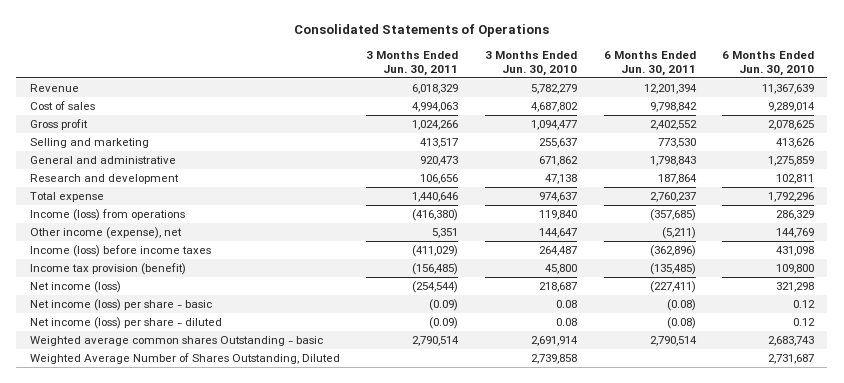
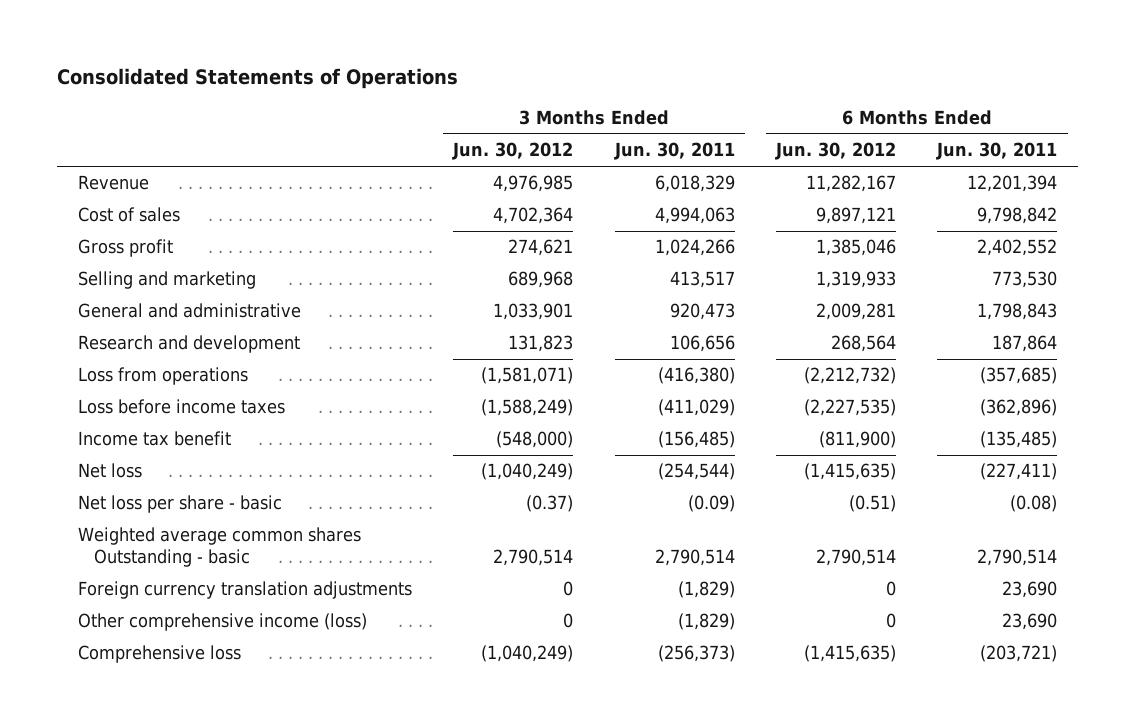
- | 3 Months Ended Jun. 30, 2011 | 3 Months Ended Jun. 30, 2010 | 6 Months Ended Jun. 30, 2011 | 6 Months Ended Jun. 30, 2010
+ | 3 Months Ended Jun. 30, 2012 | 3 Months Ended Jun. 30, 2011 | 6 Months Ended Jun. 30, 2012 | 6 Months Ended Jun. 30, 2011
- Total expense | 1,440,646 | 974,637 | 2,760,237 | 1,792,296
- Income (loss) from operations | (416,380) | 119,840 | (357,685) | 286,329
- Other income (expense), net | 5,351 | 144,647 | (5,211) | 144,769
- Income (loss) before income taxes | (411,029) | 264,487 | (362,896) | 431,098
- Income tax provision (benefit) | (156,485) | 45,800 | (135,485) | 109,800
- Net income (loss) | (254,544) | 218,687 | (227,411) | 321,298
- Net income (loss) per share - basic | (0.09) | 0.08 | (0.08) | 0.12
- Net income (loss) per share - diluted | (0.09) | 0.08 | (0.08) | 0.12
+ Loss from operations | (1,581,071) | (416,380) | (2,212,732) | (357,685)
+ Loss before income taxes | (1,588,249) | (411,029) | (2,227,535) | (362,896)
+ Income tax benefit | (548,000) | (156,485) | (811,900) | (135,485)
+ Net loss | (1,040,249) | (254,544) | (1,415,635) | (227,411)
+ Net loss per share - basic | (0.37) | (0.09) | (0.51) | (0.08)
- Weighted Average Number of Shares Outstanding, Diluted | | 2,739,858 | | 2,731,687
+ Foreign currency translation adjustments | 0 | (1,829) | 0 | 23,690
+ Other comprehensive income (loss) | 0 | (1,829) | 0 | 23,690
+ Comprehensive loss | (1,040,249) | (256,373) | (1,415,635) | (203,721)

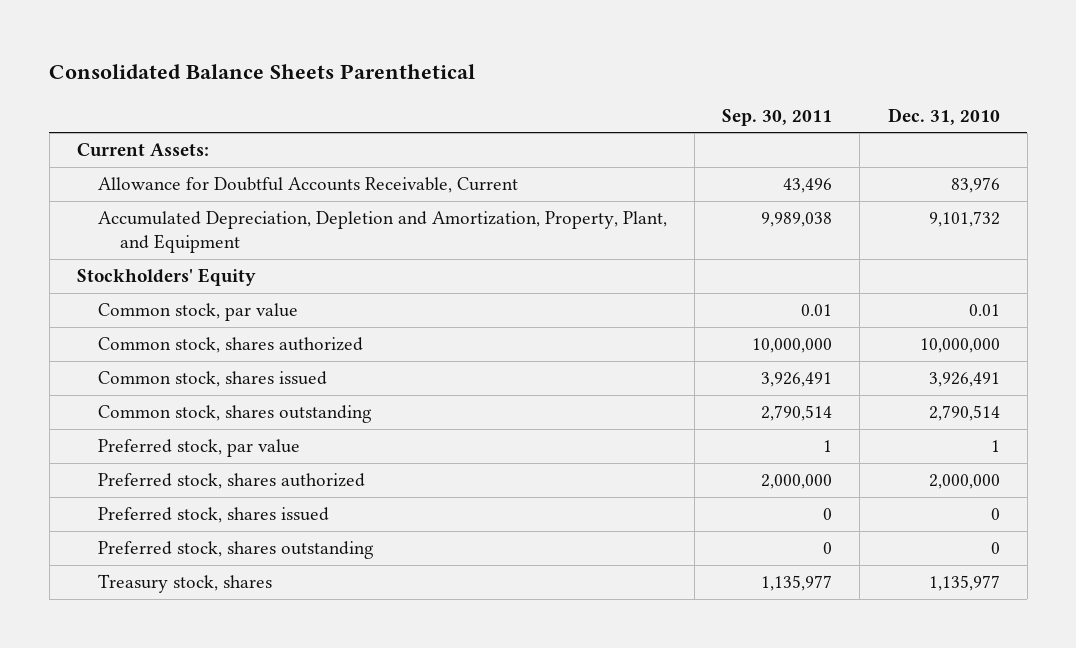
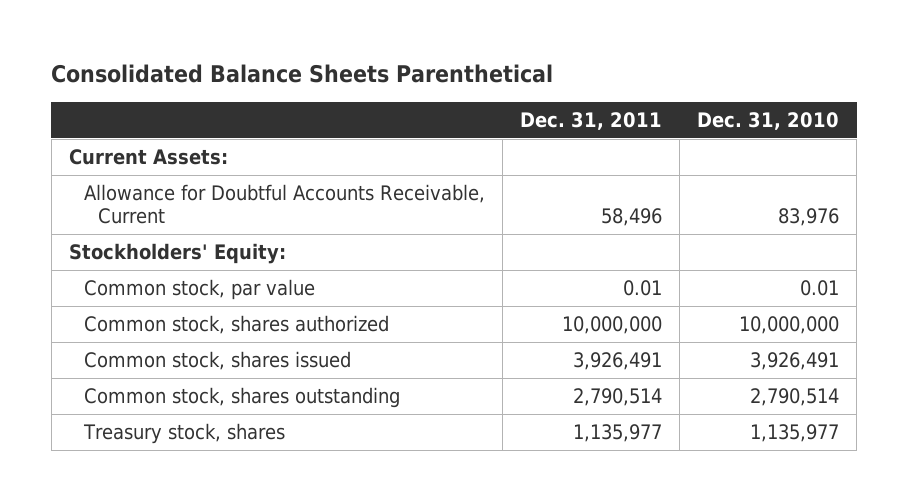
- | Sep. 30, 2011 | Dec. 31, 2010
+ | Dec. 31, 2011 | Dec. 31, 2010
- Accumulated Depreciation, Depletion and Amortization, Property, Plant, and Equipment | 9,989,038 | 9,101,732
- Stockholders' Equity
+ Stockholders' Equity:
- Preferred stock, par value | 1 | 1
- Preferred stock, shares authorized | 2,000,000 | 2,000,000
- Preferred stock, shares issued | 0 | 0
- Preferred stock, shares outstanding | 0 | 0

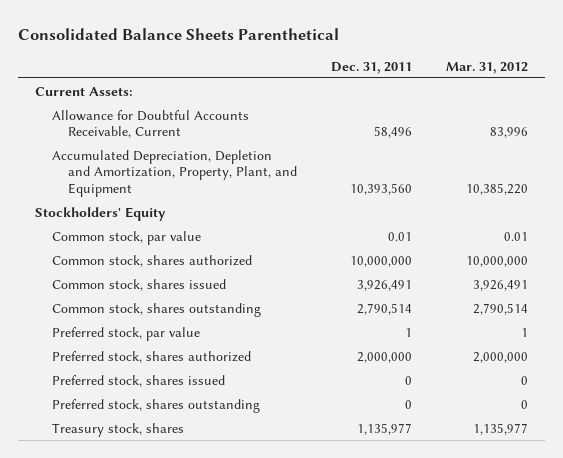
- | Dec. 31, 2011 | Dec. 31, 2010
+ | Dec. 31, 2011 | Mar. 31, 2012
- Stockholders' Equity:
+ Accumulated Depreciation, Depletion and Amortization, Property, Plant, and Equipment | 10,393,560 | 10,385,220
+ Stockholders' Equity
+ Preferred stock, par value | 1 | 1
+ Preferred stock, shares authorized | 2,000,000 | 2,000,000
+ Preferred stock, shares issued | 0 | 0
+ Preferred stock, shares outstanding | 0 | 0

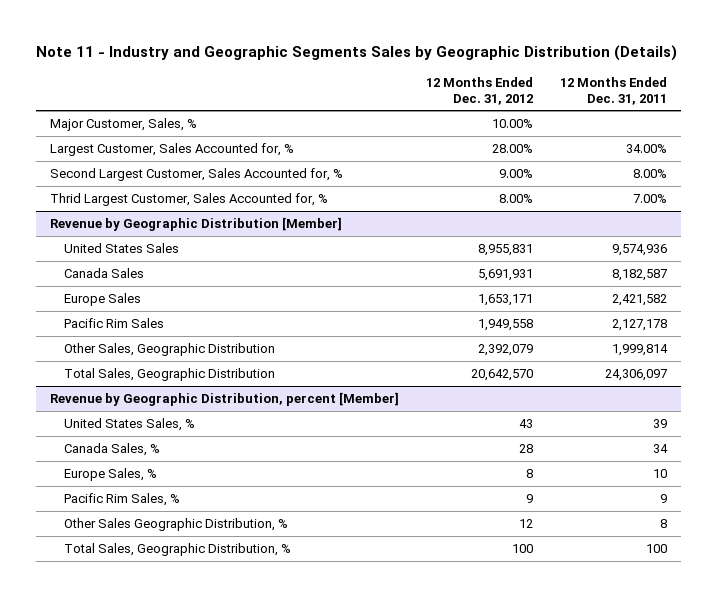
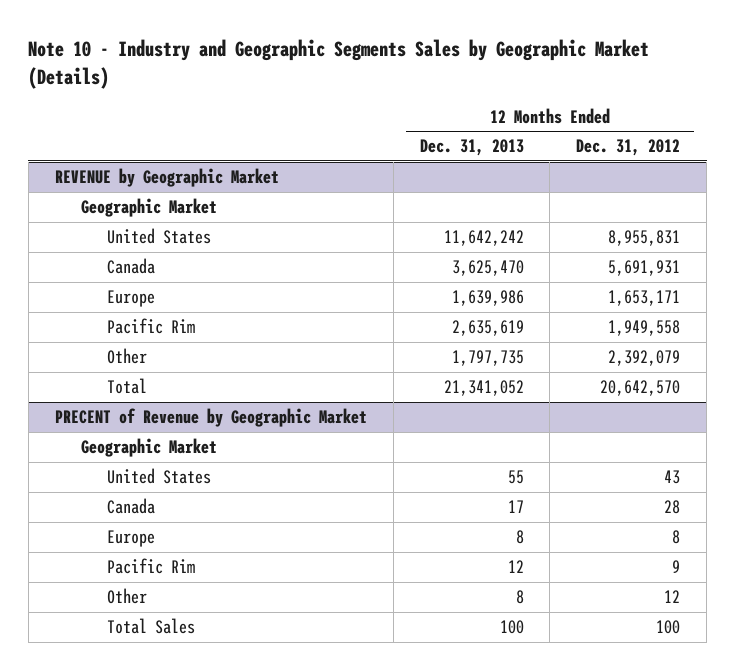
- Note 11 - Industry and Geographic Segments Sales by Geographic Distribution (Details)
+ Note 10 - Industry and Geographic Segments Sales by Geographic Market (Details)
- | 12 Months Ended Dec. 31, 2012 | 12 Months Ended Dec. 31, 2011
+ | 12 Months Ended Dec. 31, 2013 | 12 Months Ended Dec. 31, 2012
- Major Customer, Sales, % | 10.00% |
- Largest Customer, Sales Accounted for, % | 28.00% | 34.00%
- Second Largest Customer, Sales Accounted for, % | 9.00% | 8.00%
- Thrid Largest Customer, Sales Accounted for, % | 8.00% | 7.00%
- Revenue by Geographic Distribution [Member]
- United States Sales | 8,955,831 | 9,574,936
- Canada Sales | 5,691,931 | 8,182,587
- Europe Sales | 1,653,171 | 2,421,582
- Pacific Rim Sales | 1,949,558 | 2,127,178
- Other Sales, Geographic Distribution | 2,392,079 | 1,999,814
- Total Sales, Geographic Distribution | 20,642,570 | 24,306,097
- Revenue by Geographic Distribution, percent [Member]
- United States Sales, % | 43 | 39
- Canada Sales, % | 28 | 34
- Europe Sales, % | 8 | 10
- Pacific Rim Sales, % | 9 | 9
- Other Sales Geographic Distribution, % | 12 | 8
- Total Sales, Geographic Distribution, % | 100 | 100
+ REVENUE by Geographic Market
+ Geographic Market
+ United States | 11,642,242 | 8,955,831
+ Canada | 3,625,470 | 5,691,931
+ Europe | 1,639,986 | 1,653,171
+ Pacific Rim | 2,635,619 | 1,949,558
+ Other | 1,797,735 | 2,392,079
+ Total | 21,341,052 | 20,642,570
+ PRECENT of Revenue by Geographic Market
+ Geographic Market
+ United States | 55 | 43
+ Canada | 17 | 28
+ Europe | 8 | 8
+ Pacific Rim | 12 | 9
+ Other | 8 | 12
+ Total Sales | 100 | 100

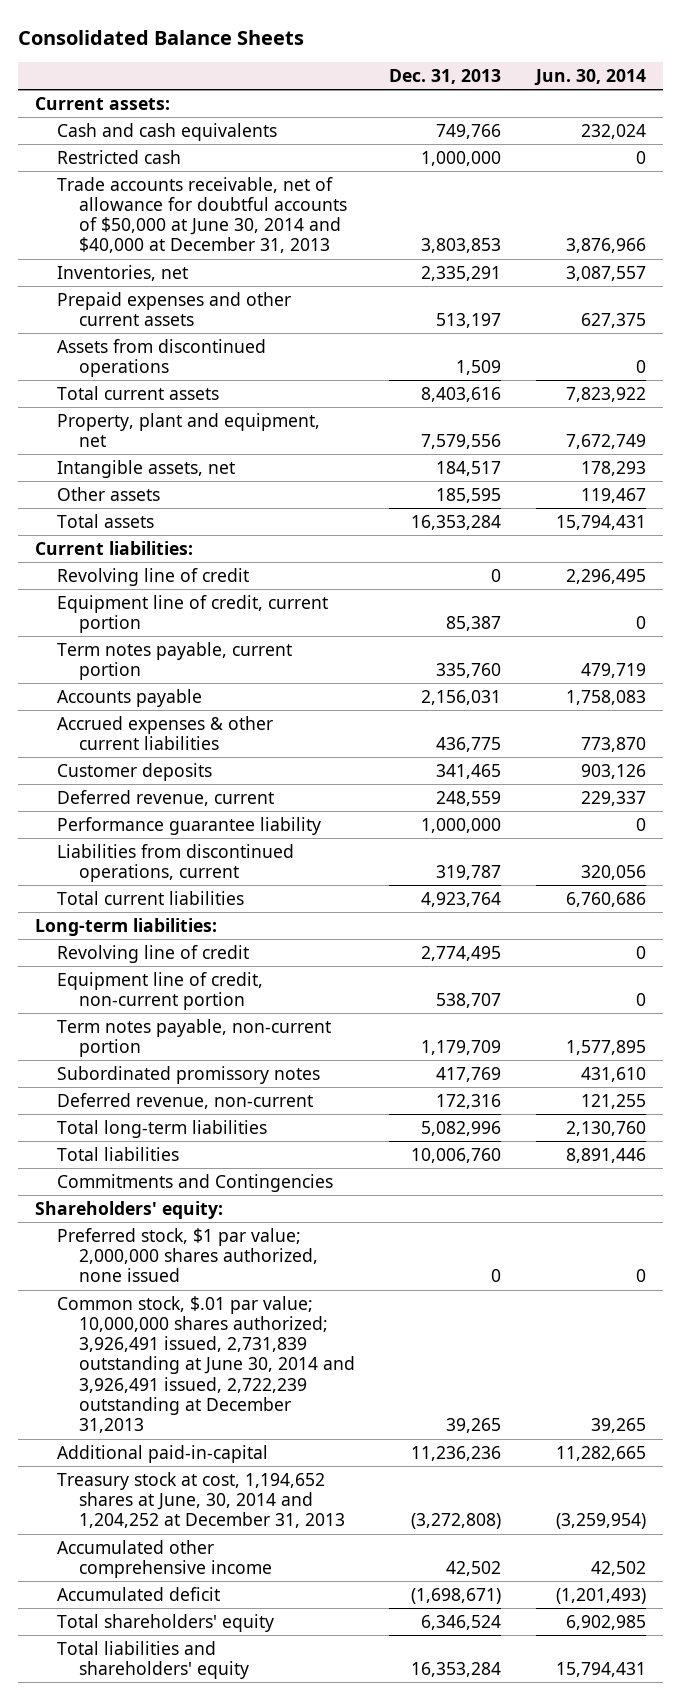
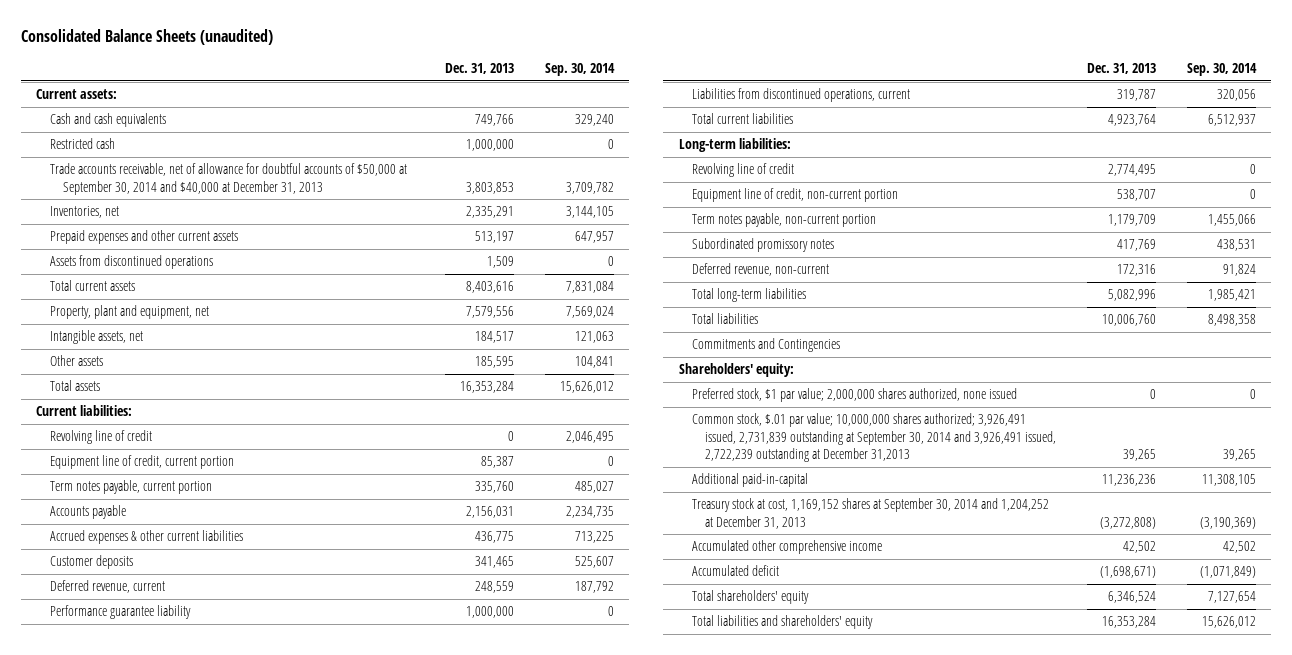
- Consolidated Balance Sheets
+ Consolidated Balance Sheets (unaudited)
- | Dec. 31, 2013 | Jun. 30, 2014
+ | Dec. 31, 2013 | Sep. 30, 2014
- Trade accounts receivable, net of allowance for doubtful accounts of $50,000 at June 30, 2014 and $40,000 at December 31, 2013 | 3,803,853 | 3,876,966
+ Trade accounts receivable, net of allowance for doubtful accounts of $50,000 at September 30, 2014 and $40,000 at December 31, 2013 | 3,803,853 | 3,709,782
- Common stock, $.01 par value; 10,000,000 shares authorized; 3,926,491 issued, 2,731,839 outstanding at June 30, 2014 and 3,926,491 issued, 2,722,239 outstanding at December 31,2013 | 39,265 | 39,265
+ Common stock, $.01 par value; 10,000,000 shares authorized; 3,926,491 issued, 2,731,839 outstanding at September 30, 2014 and 3,926,491 issued, 2,722,239 outstanding at December 31,2013 | 39,265 | 39,265
- Treasury stock at cost, 1,194,652 shares at June, 30, 2014 and 1,204,252 at December 31, 2013 | (3,272,808) | (3,259,954)
+ Treasury stock at cost, 1,169,152 shares at September 30, 2014 and 1,204,252 at December 31, 2013 | (3,272,808) | (3,190,369)

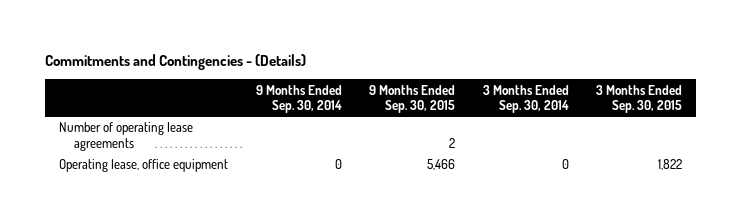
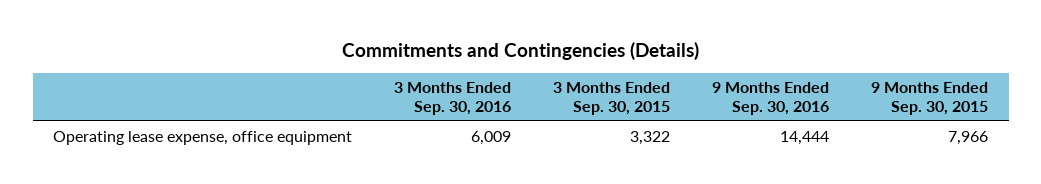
- Commitments and Contingencies - (Details)
+ Commitments and Contingencies (Details)
- | 9 Months Ended Sep. 30, 2014 | 9 Months Ended Sep. 30, 2015 | 3 Months Ended Sep. 30, 2014 | 3 Months Ended Sep. 30, 2015
+ | 3 Months Ended Sep. 30, 2016 | 3 Months Ended Sep. 30, 2015 | 9 Months Ended Sep. 30, 2016 | 9 Months Ended Sep. 30, 2015
- Number of operating lease agreements | | 2 | |
- Operating lease, office equipment | 0 | 5,466 | 0 | 1,822
+ Operating lease expense, office equipment | 6,009 | 3,322 | 14,444 | 7,966

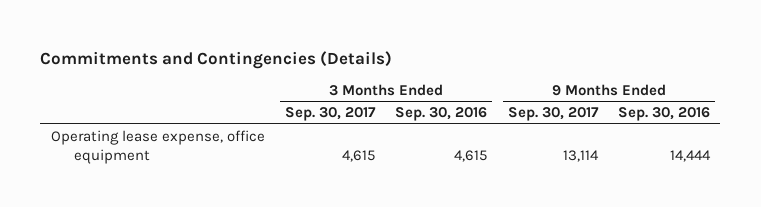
- | 3 Months Ended Sep. 30, 2016 | 3 Months Ended Sep. 30, 2015 | 9 Months Ended Sep. 30, 2016 | 9 Months Ended Sep. 30, 2015
+ | 3 Months Ended Sep. 30, 2017 | 3 Months Ended Sep. 30, 2016 | 9 Months Ended Sep. 30, 2017 | 9 Months Ended Sep. 30, 2016
- Operating lease expense, office equipment | 6,009 | 3,322 | 14,444 | 7,966
+ Operating lease expense, office equipment | 4,615 | 4,615 | 13,114 | 14,444

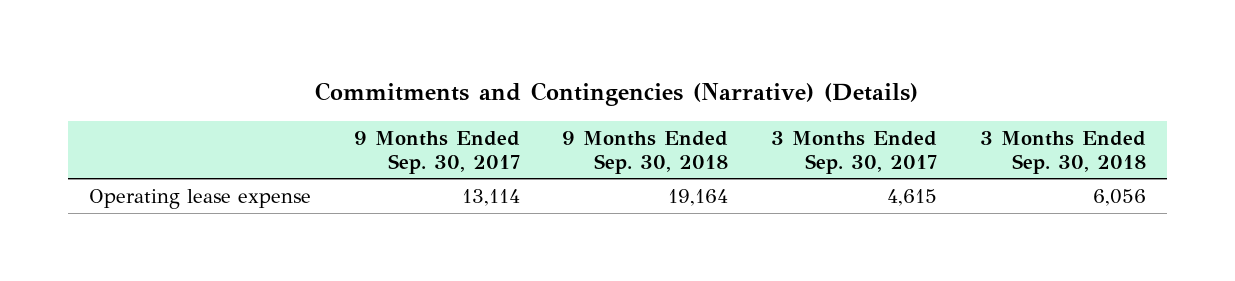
- Commitments and Contingencies (Details)
+ Commitments and Contingencies (Narrative) (Details)
- | 3 Months Ended Sep. 30, 2017 | 3 Months Ended Sep. 30, 2016 | 9 Months Ended Sep. 30, 2017 | 9 Months Ended Sep. 30, 2016
+ | 9 Months Ended Sep. 30, 2017 | 9 Months Ended Sep. 30, 2018 | 3 Months Ended Sep. 30, 2017 | 3 Months Ended Sep. 30, 2018
- Operating lease expense, office equipment | 4,615 | 4,615 | 13,114 | 14,444
+ Operating lease expense | 13,114 | 19,164 | 4,615 | 6,056

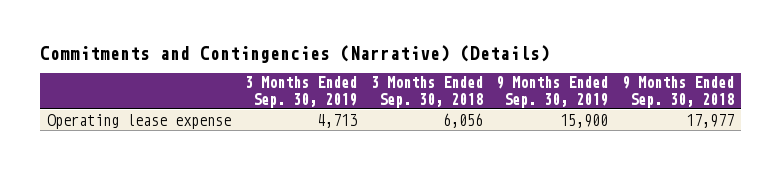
- | 9 Months Ended Sep. 30, 2017 | 9 Months Ended Sep. 30, 2018 | 3 Months Ended Sep. 30, 2017 | 3 Months Ended Sep. 30, 2018
+ | 3 Months Ended Sep. 30, 2019 | 3 Months Ended Sep. 30, 2018 | 9 Months Ended Sep. 30, 2019 | 9 Months Ended Sep. 30, 2018
- Operating lease expense | 13,114 | 19,164 | 4,615 | 6,056
+ Operating lease expense | 4,713 | 6,056 | 15,900 | 17,977

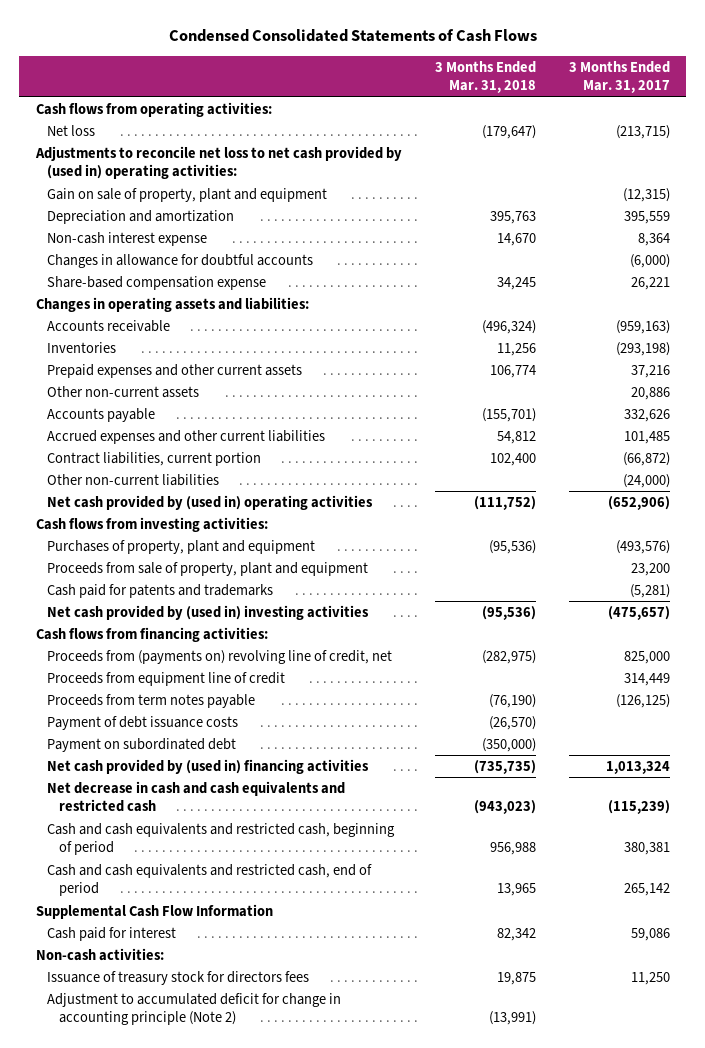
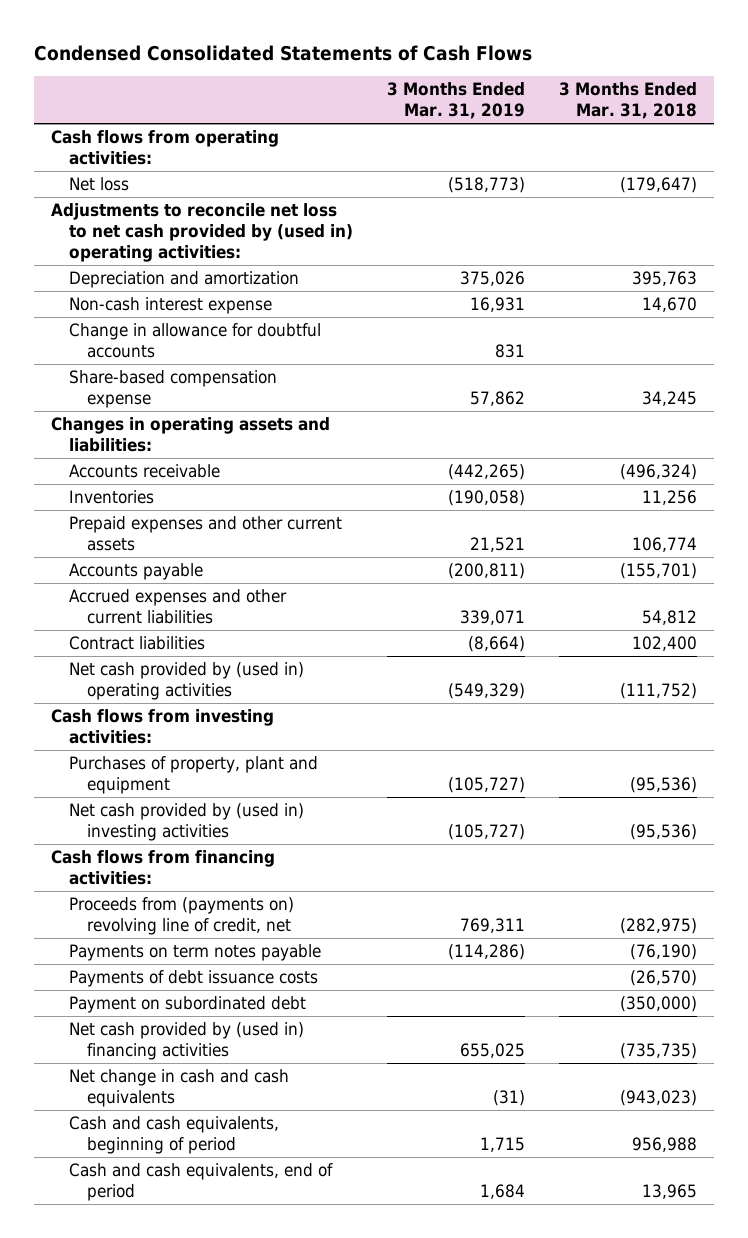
- | 3 Months Ended Mar. 31, 2018 | 3 Months Ended Mar. 31, 2017
+ | 3 Months Ended Mar. 31, 2019 | 3 Months Ended Mar. 31, 2018
- Gain on sale of property, plant and equipment | | (12,315)
- Changes in allowance for doubtful accounts | | (6,000)
+ Change in allowance for doubtful accounts | 831 |
- Other non-current assets | | 20,886
- Contract liabilities, current portion | 102,400 | (66,872)
- Other non-current liabilities | | (24,000)
+ Contract liabilities | (8,664) | 102,400
- Proceeds from sale of property, plant and equipment | | 23,200
- Cash paid for patents and trademarks | | (5,281)
- Proceeds from equipment line of credit | | 314,449
- Proceeds from term notes payable | (76,190) | (126,125)
- Payment of debt issuance costs | (26,570) |
+ Payments on term notes payable | (114,286) | (76,190)
+ Payments of debt issuance costs | | (26,570)
- Net decrease in cash and cash equivalents and restricted cash | (943,023) | (115,239)
- Cash and cash equivalents and restricted cash, beginning of period | 956,988 | 380,381
- Cash and cash equivalents and restricted cash, end of period | 13,965 | 265,142
- Supplemental Cash Flow Information
- Cash paid for interest | 82,342 | 59,086
- Non-cash activities:
- Issuance of treasury stock for directors fees | 19,875 | 11,250
- Adjustment to accumulated deficit for change in accounting principle (Note 2) | (13,991) |
+ Net change in cash and cash equivalents | (31) | (943,023)
+ Cash and cash equivalents, beginning of period | 1,715 | 956,988
+ Cash and cash equivalents, end of period | 1,684 | 13,965

